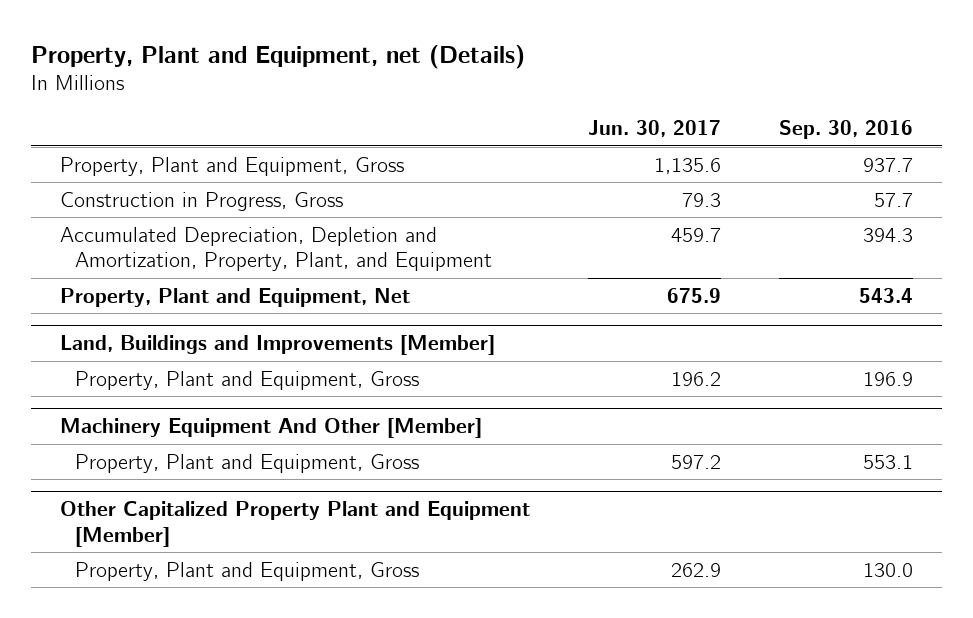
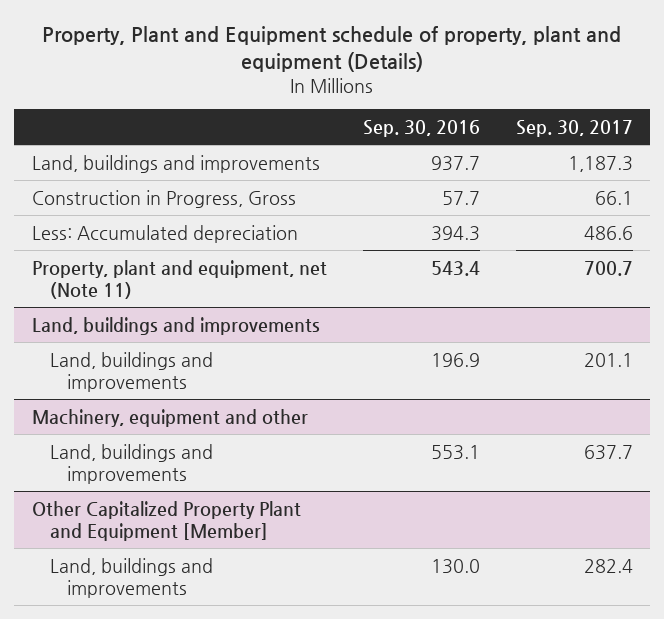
- Property, Plant and Equipment, net (Details)
+ Property, Plant and Equipment schedule of property, plant and equipment (Details)
- | Jun. 30, 2017 | Sep. 30, 2016
+ | Sep. 30, 2016 | Sep. 30, 2017
- Property, Plant and Equipment, Gross | 1,135.6 | 937.7
+ Land, buildings and improvements | 937.7 | 1,187.3
- Accumulated Depreciation, Depletion and Amortization, Property, Plant, and Equipment | 459.7 | 394.3
- Property, Plant and Equipment, Net | 675.9 | 543.4
- Land, Buildings and Improvements [Member]
- Property, Plant and Equipment, Gross | 196.2 | 196.9
- Machinery Equipment And Other [Member]
- Property, Plant and Equipment, Gross | 597.2 | 553.1
+ Less: Accumulated depreciation | 394.3 | 486.6
+ Property, plant and equipment, net (Note 11) | 543.4 | 700.7
+ Land, buildings and improvements
+ Land, buildings and improvements | 196.9 | 201.1
+ Machinery, equipment and other
+ Land, buildings and improvements | 553.1 | 637.7
@ Other Capitalized Property Plant and Equipment [Member]
- Property, Plant and Equipment, Gross | 262.9 | 130.0
+ Land, buildings and improvements | 130.0 | 282.4

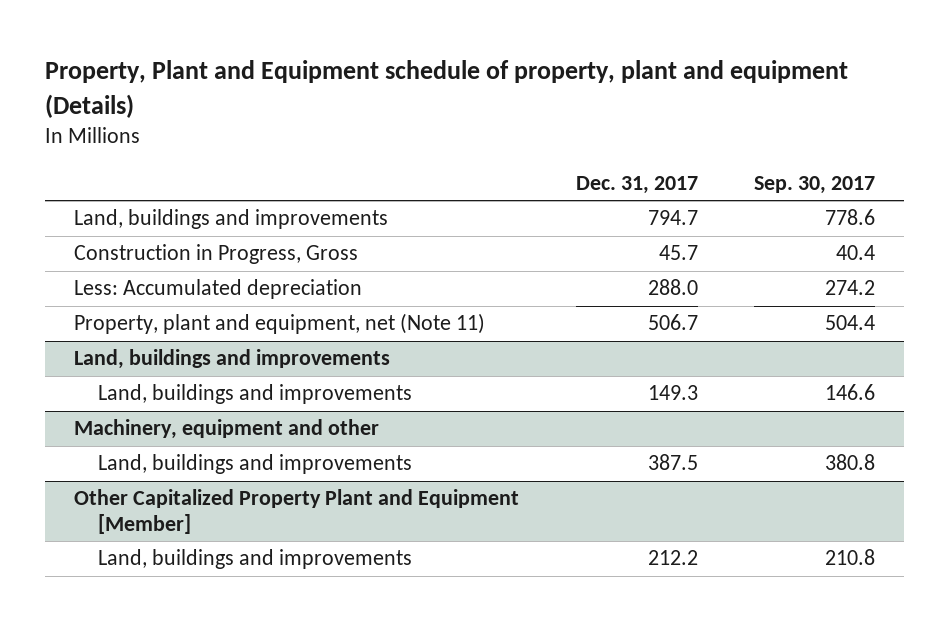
- | Sep. 30, 2016 | Sep. 30, 2017
+ | Dec. 31, 2017 | Sep. 30, 2017
- Land, buildings and improvements | 937.7 | 1,187.3
- Construction in Progress, Gross | 57.7 | 66.1
- Less: Accumulated depreciation | 394.3 | 486.6
- Property, plant and equipment, net (Note 11) | 543.4 | 700.7
+ Land, buildings and improvements | 794.7 | 778.6
+ Construction in Progress, Gross | 45.7 | 40.4
+ Less: Accumulated depreciation | 288.0 | 274.2
+ Property, plant and equipment, net (Note 11) | 506.7 | 504.4
@ Land, buildings and improvements
- Land, buildings and improvements | 196.9 | 201.1
+ Land, buildings and improvements | 149.3 | 146.6
@ Machinery, equipment and other
- Land, buildings and improvements | 553.1 | 637.7
+ Land, buildings and improvements | 387.5 | 380.8
@ Other Capitalized Property Plant and Equipment [Member]
- Land, buildings and improvements | 130.0 | 282.4
+ Land, buildings and improvements | 212.2 | 210.8

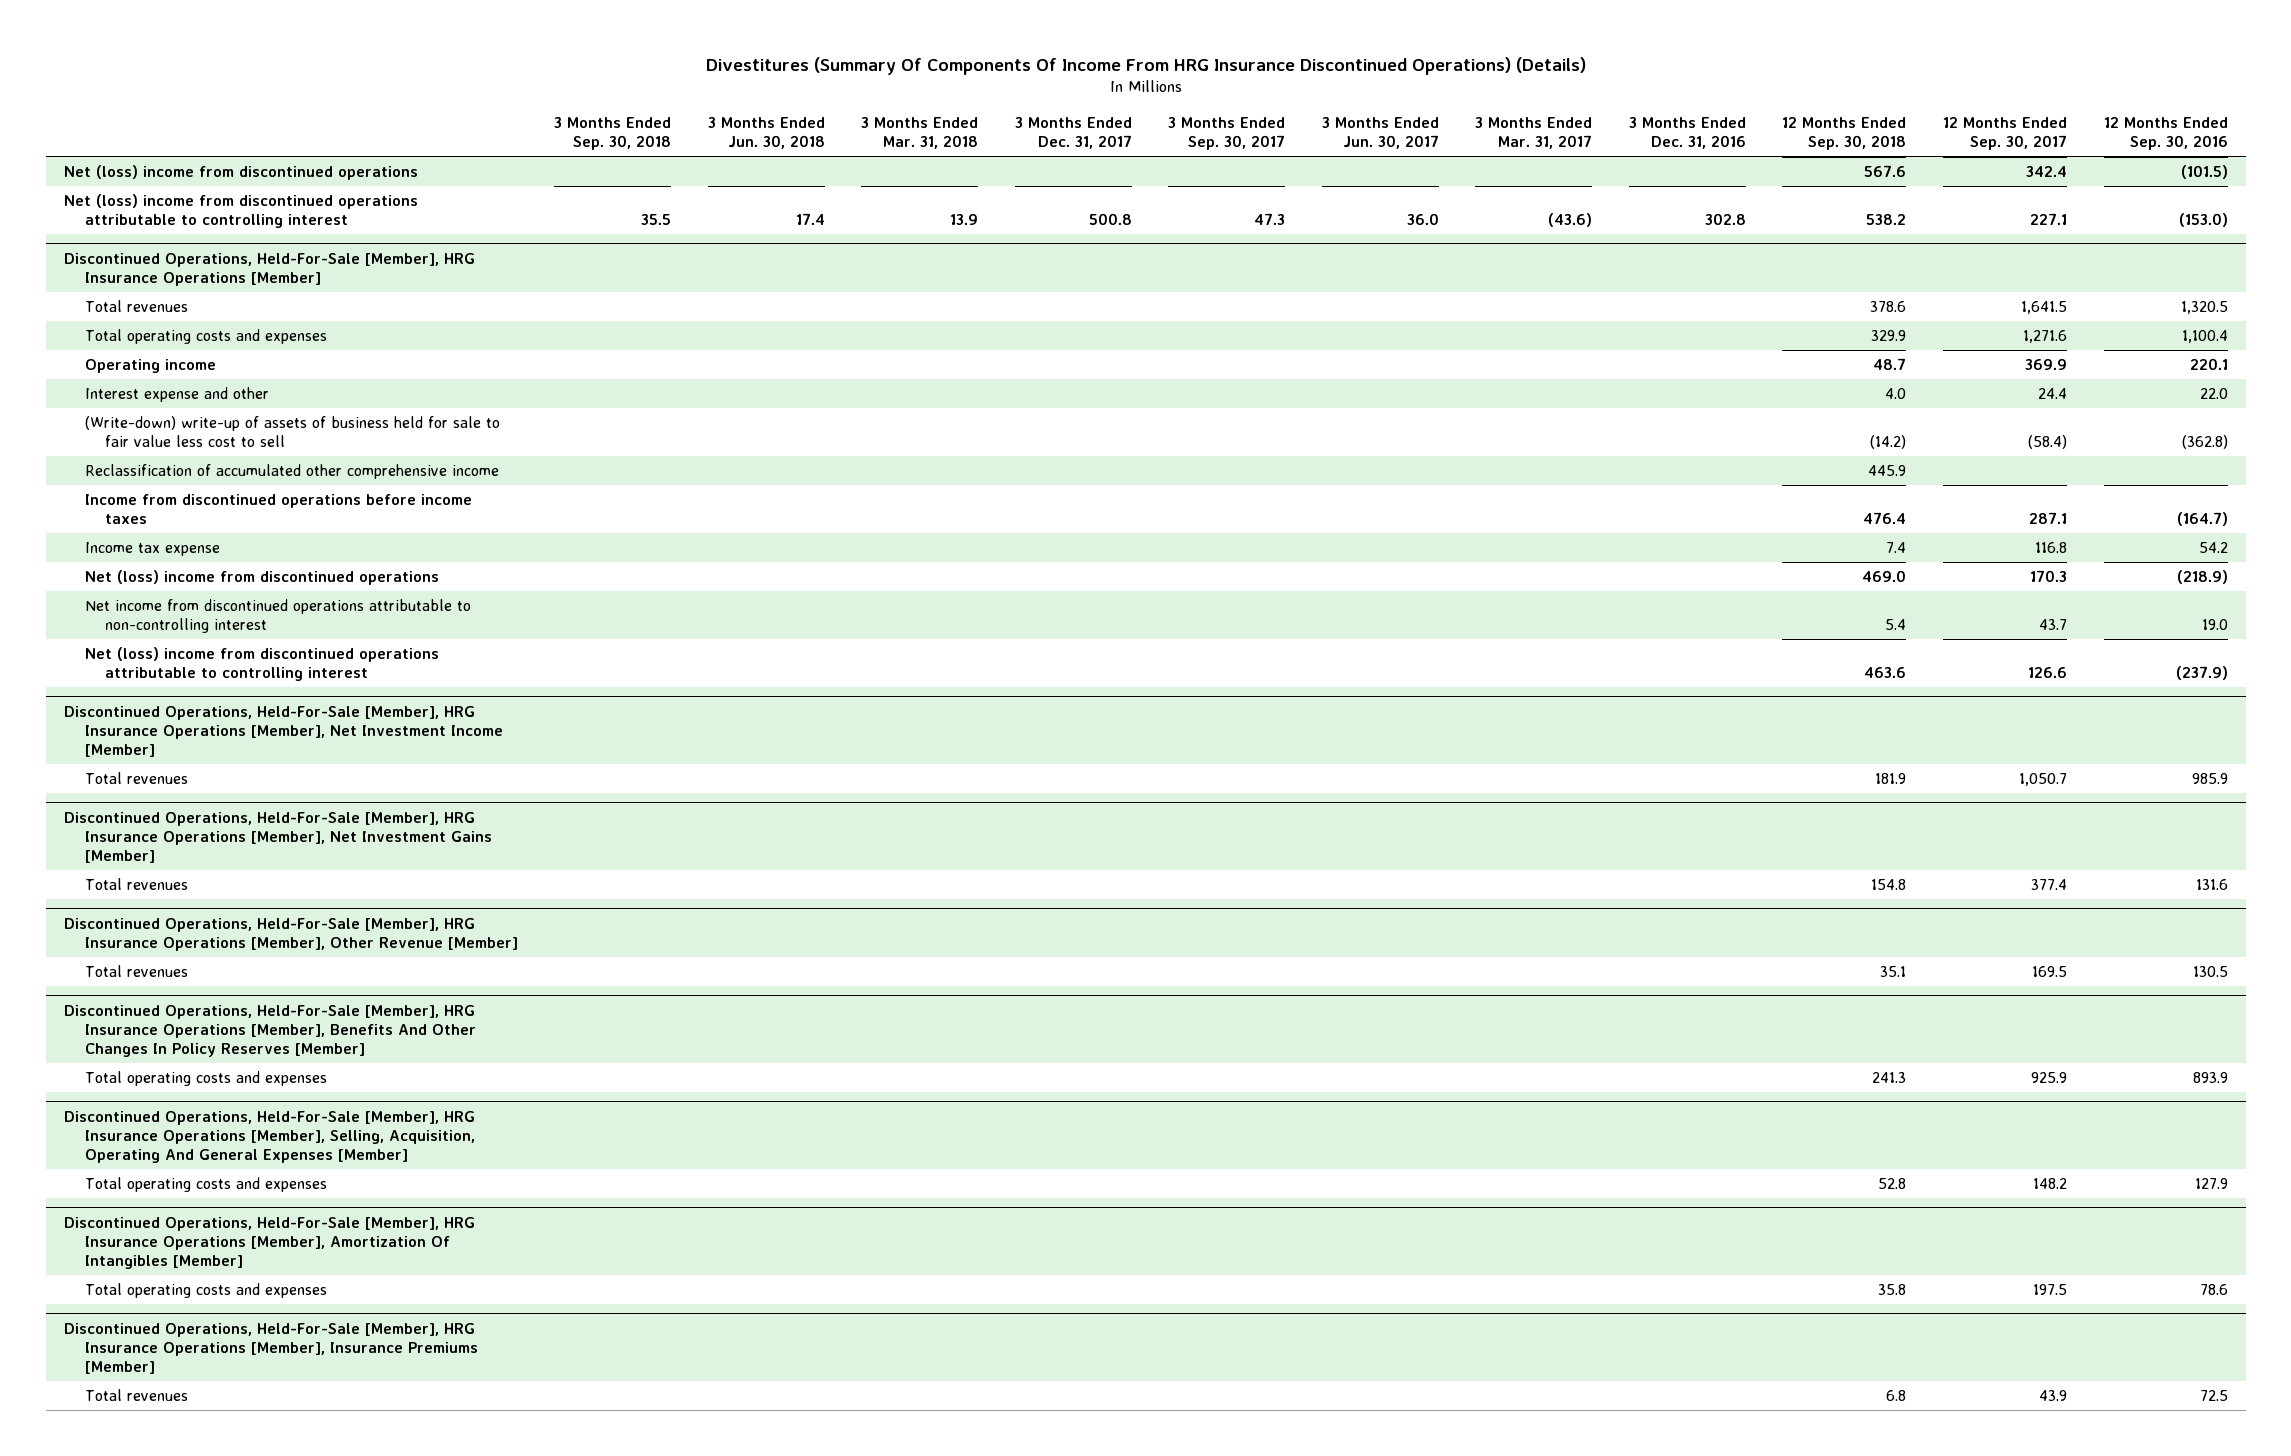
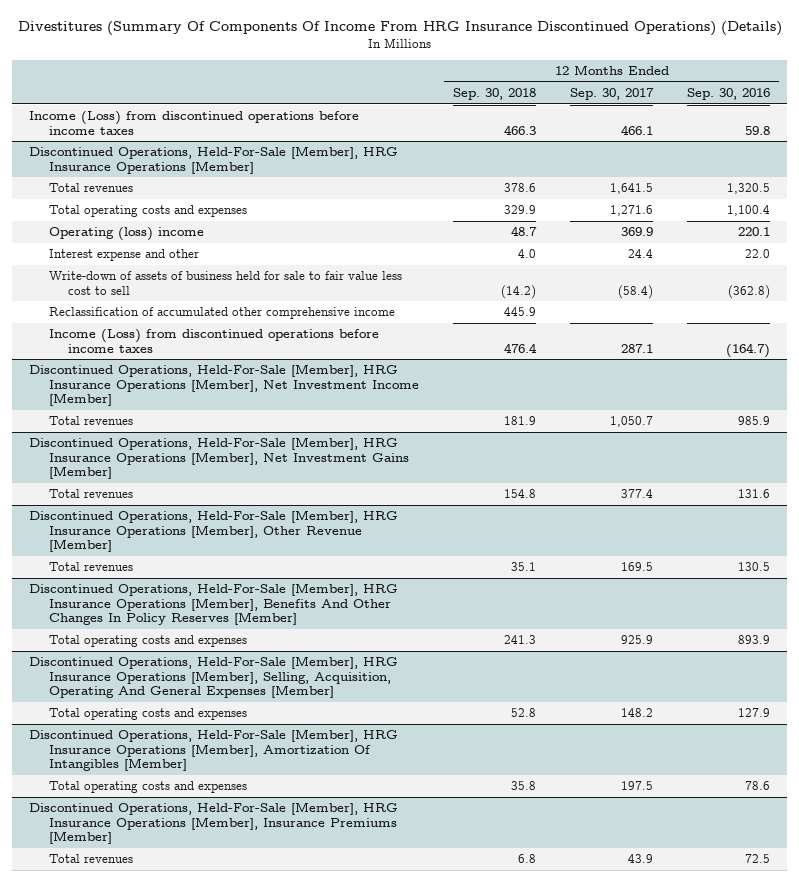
- | 3 Months Ended Sep. 30, 2018 | 3 Months Ended Jun. 30, 2018 | 3 Months Ended Mar. 31, 2018 | 3 Months Ended Dec. 31, 2017 | 3 Months Ended Sep. 30, 2017 | 3 Months Ended Jun. 30, 2017 | 3 Months Ended Mar. 31, 2017 | 3 Months Ended Dec. 31, 2016 | 12 Months Ended Sep. 30, 2018 | 12 Months Ended Sep. 30, 2017 | 12 Months Ended Sep. 30, 2016
+ | 12 Months Ended Sep. 30, 2018 | 12 Months Ended Sep. 30, 2017 | 12 Months Ended Sep. 30, 2016
- Net (loss) income from discontinued operations | | | | | | | | | 567.6 | 342.4 | (101.5)
- Net (loss) income from discontinued operations attributable to controlling interest | 35.5 | 17.4 | 13.9 | 500.8 | 47.3 | 36.0 | (43.6) | 302.8 | 538.2 | 227.1 | (153.0)
+ Income (Loss) from discontinued operations before income taxes | 466.3 | 466.1 | 59.8
@ Discontinued Operations, Held-For-Sale [Member], HRG Insurance Operations [Member]
- Operating income | | | | | | | | | 48.7 | 369.9 | 220.1
+ Operating (loss) income | 48.7 | 369.9 | 220.1
- (Write-down) write-up of assets of business held for sale to fair value less cost to sell | | | | | | | | | (14.2) | (58.4) | (362.8)
+ Write-down of assets of business held for sale to fair value less cost to sell | (14.2) | (58.4) | (362.8)
- Income from discontinued operations before income taxes | | | | | | | | | 476.4 | 287.1 | (164.7)
- Income tax expense | | | | | | | | | 7.4 | 116.8 | 54.2
- Net (loss) income from discontinued operations | | | | | | | | | 469.0 | 170.3 | (218.9)
- Net income from discontinued operations attributable to non-controlling interest | | | | | | | | | 5.4 | 43.7 | 19.0
- Net (loss) income from discontinued operations attributable to controlling interest | | | | | | | | | 463.6 | 126.6 | (237.9)
+ Income (Loss) from discontinued operations before income taxes | 476.4 | 287.1 | (164.7)

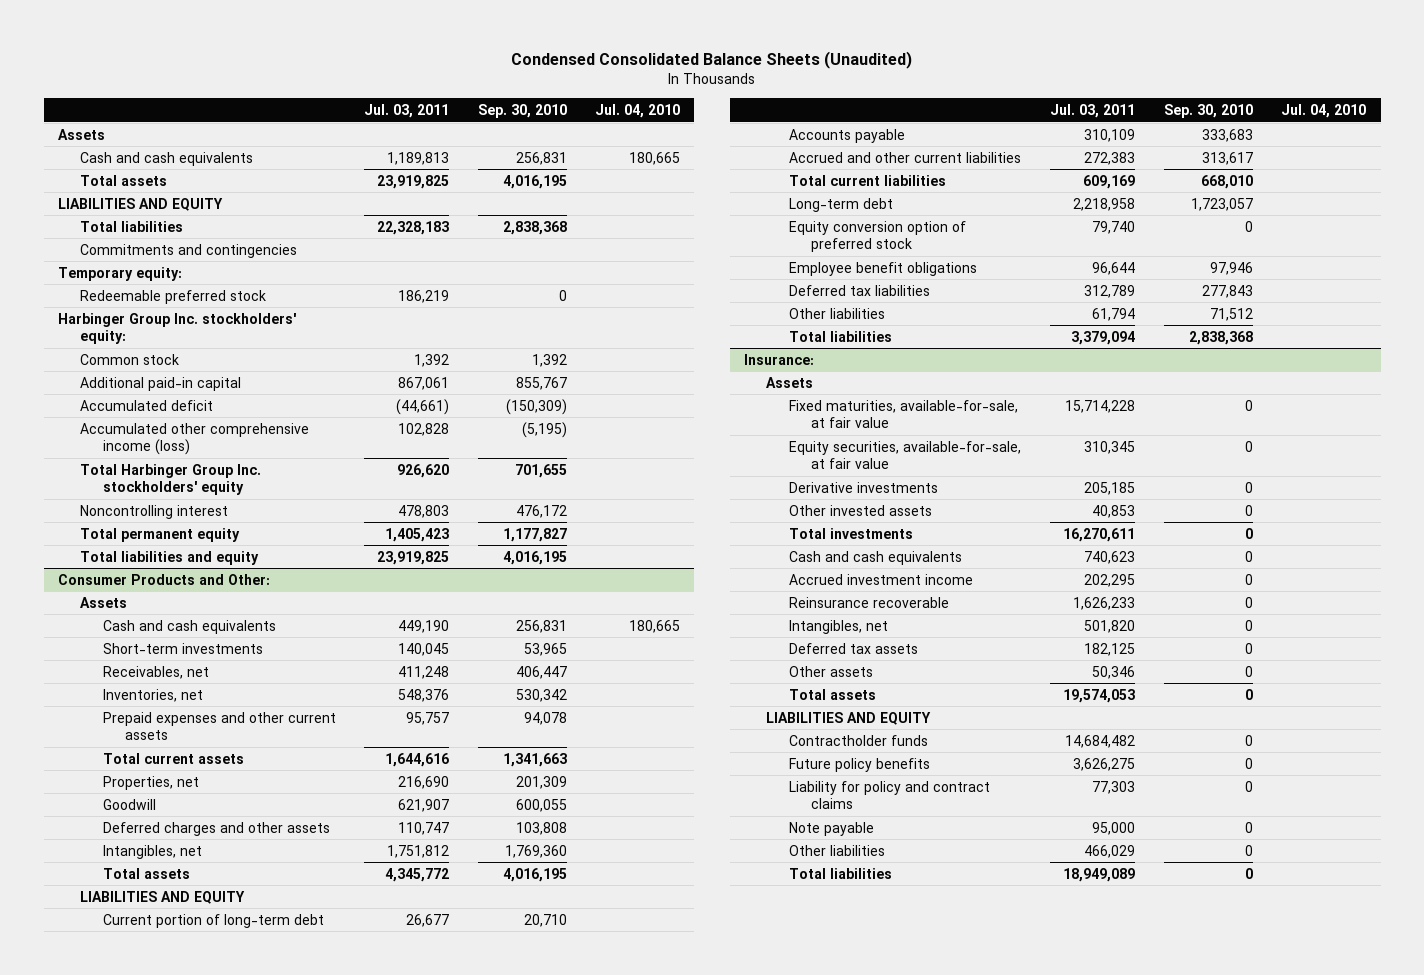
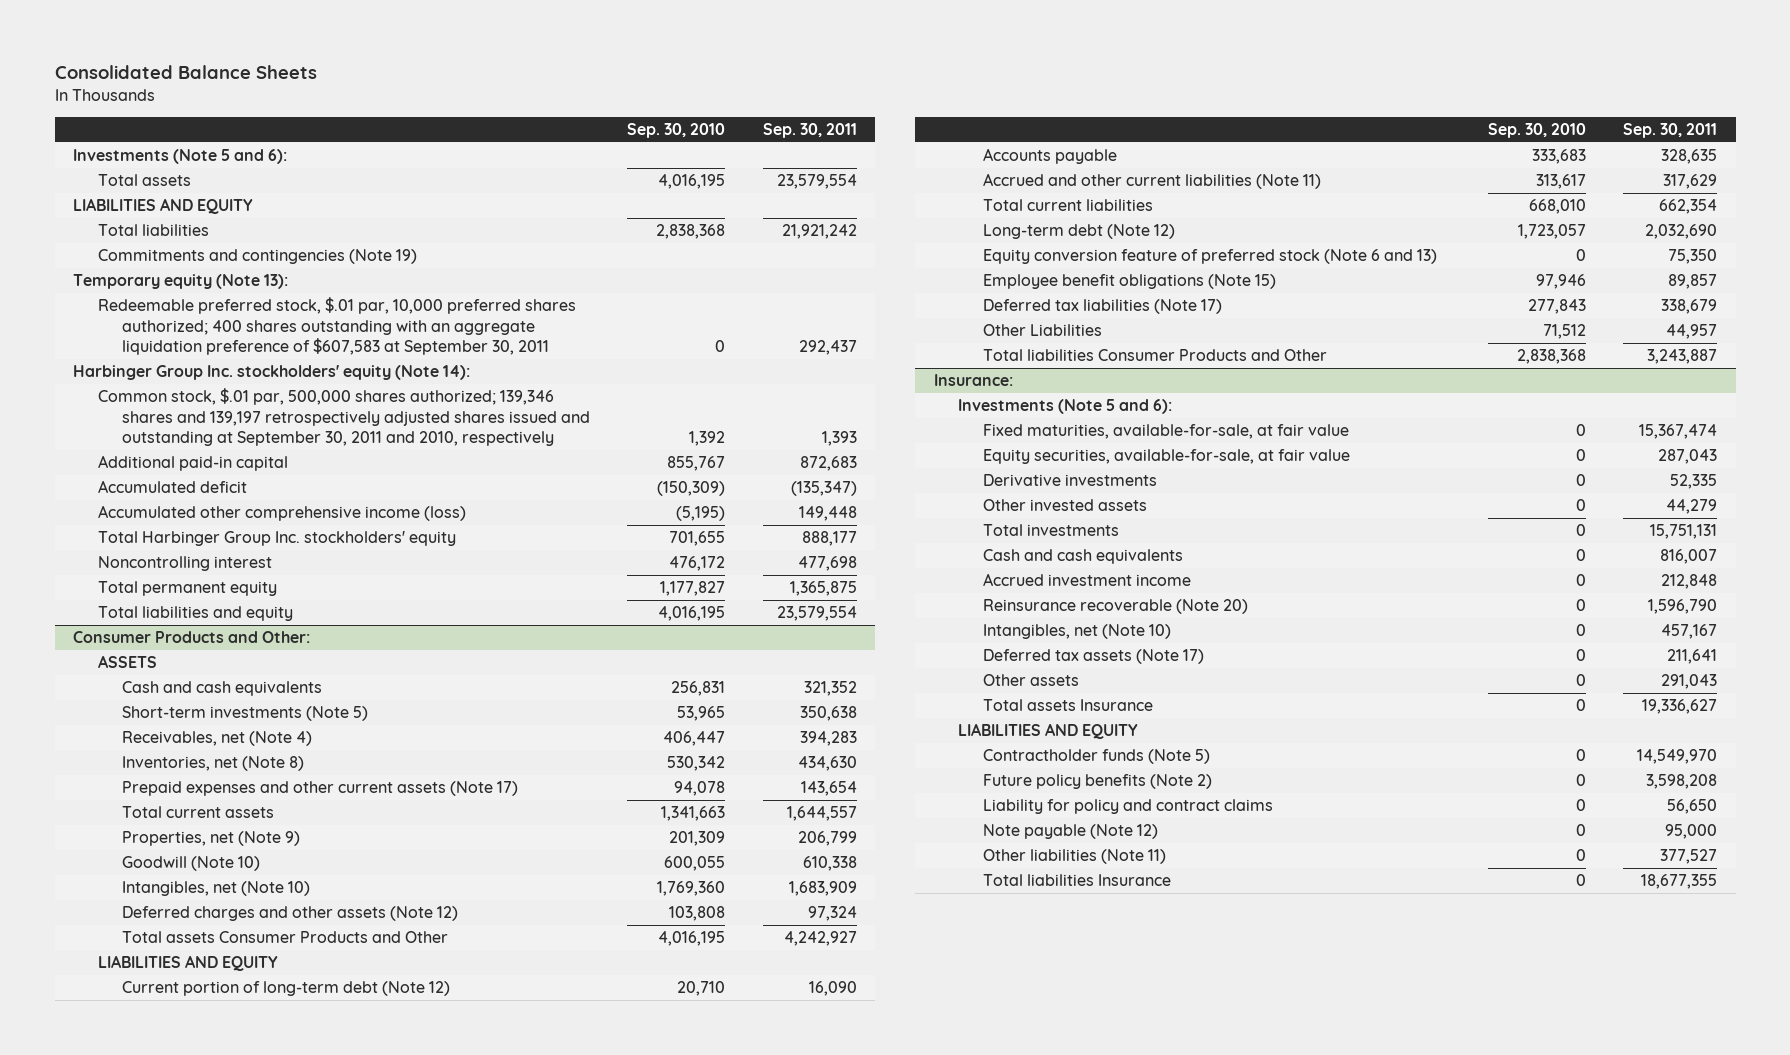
- Condensed Consolidated Balance Sheets (Unaudited)
+ Consolidated Balance Sheets
- | Jul. 03, 2011 | Sep. 30, 2010 | Jul. 04, 2010
+ | Sep. 30, 2010 | Sep. 30, 2011
- Assets
- Cash and cash equivalents | 1,189,813 | 256,831 | 180,665
+ Investments (Note 5 and 6):
- Commitments and contingencies
- Temporary equity:
- Redeemable preferred stock | 186,219 | 0 |
- Harbinger Group Inc. stockholders' equity:
- Common stock | 1,392 | 1,392 |
+ Commitments and contingencies (Note 19)
+ Temporary equity (Note 13):
+ Redeemable preferred stock, $.01 par, 10,000 preferred shares authorized; 400 shares outstanding with an aggregate liquidation preference of $607,583 at September 30, 2011 | 0 | 292,437
+ Harbinger Group Inc. stockholders' equity (Note 14):
+ Common stock, $.01 par, 500,000 shares authorized; 139,346 shares and 139,197 retrospectively adjusted shares issued and outstanding at September 30, 2011 and 2010, respectively | 1,392 | 1,393
@ Consumer Products and Other:
- Assets
+ ASSETS
- Short-term investments | 140,045 | 53,965 |
- Receivables, net | 411,248 | 406,447 |
- Inventories, net | 548,376 | 530,342 |
- Prepaid expenses and other current assets | 95,757 | 94,078 |
+ Short-term investments (Note 5) | 53,965 | 350,638
+ Receivables, net (Note 4) | 406,447 | 394,283
+ Inventories, net (Note 8) | 530,342 | 434,630
+ Prepaid expenses and other current assets (Note 17) | 94,078 | 143,654
- Properties, net | 216,690 | 201,309 |
- Goodwill | 621,907 | 600,055 |
- Deferred charges and other assets | 110,747 | 103,808 |
- Intangibles, net | 1,751,812 | 1,769,360 |
- Total assets | 4,345,772 | 4,016,195 |
+ Properties, net (Note 9) | 201,309 | 206,799
+ Goodwill (Note 10) | 600,055 | 610,338
+ Intangibles, net (Note 10) | 1,769,360 | 1,683,909
+ Deferred charges and other assets (Note 12) | 103,808 | 97,324
+ Total assets Consumer Products and Other | 4,016,195 | 4,242,927
- Current portion of long-term debt | 26,677 | 20,710 |
+ Current portion of long-term debt (Note 12) | 20,710 | 16,090
- Accrued and other current liabilities | 272,383 | 313,617 |
+ Accrued and other current liabilities (Note 11) | 313,617 | 317,629
- Long-term debt | 2,218,958 | 1,723,057 |
- Equity conversion option of preferred stock | 79,740 | 0 |
- Employee benefit obligations | 96,644 | 97,946 |
- Deferred tax liabilities | 312,789 | 277,843 |
- Other liabilities | 61,794 | 71,512 |
- Total liabilities | 3,379,094 | 2,838,368 |
+ Long-term debt (Note 12) | 1,723,057 | 2,032,690
+ Equity conversion feature of preferred stock (Note 6 and 13) | 0 | 75,350
+ Employee benefit obligations (Note 15) | 97,946 | 89,857
+ Deferred tax liabilities (Note 17) | 277,843 | 338,679
+ Other Liabilities | 71,512 | 44,957
+ Total liabilities Consumer Products and Other | 2,838,368 | 3,243,887
@ Insurance:
- Assets
+ Investments (Note 5 and 6):
- Reinsurance recoverable | 1,626,233 | 0 |
- Intangibles, net | 501,820 | 0 |
- Deferred tax assets | 182,125 | 0 |
+ Reinsurance recoverable (Note 20) | 0 | 1,596,790
+ Intangibles, net (Note 10) | 0 | 457,167
+ Deferred tax assets (Note 17) | 0 | 211,641
- Total assets | 19,574,053 | 0 |
+ Total assets Insurance | 0 | 19,336,627
- Contractholder funds | 14,684,482 | 0 |
- Future policy benefits | 3,626,275 | 0 |
+ Contractholder funds (Note 5) | 0 | 14,549,970
+ Future policy benefits (Note 2) | 0 | 3,598,208
- Note payable | 95,000 | 0 |
- Other liabilities | 466,029 | 0 |
- Total liabilities | 18,949,089 | 0 |
+ Note payable (Note 12) | 0 | 95,000
+ Other liabilities (Note 11) | 0 | 377,527
+ Total liabilities Insurance | 0 | 18,677,355

